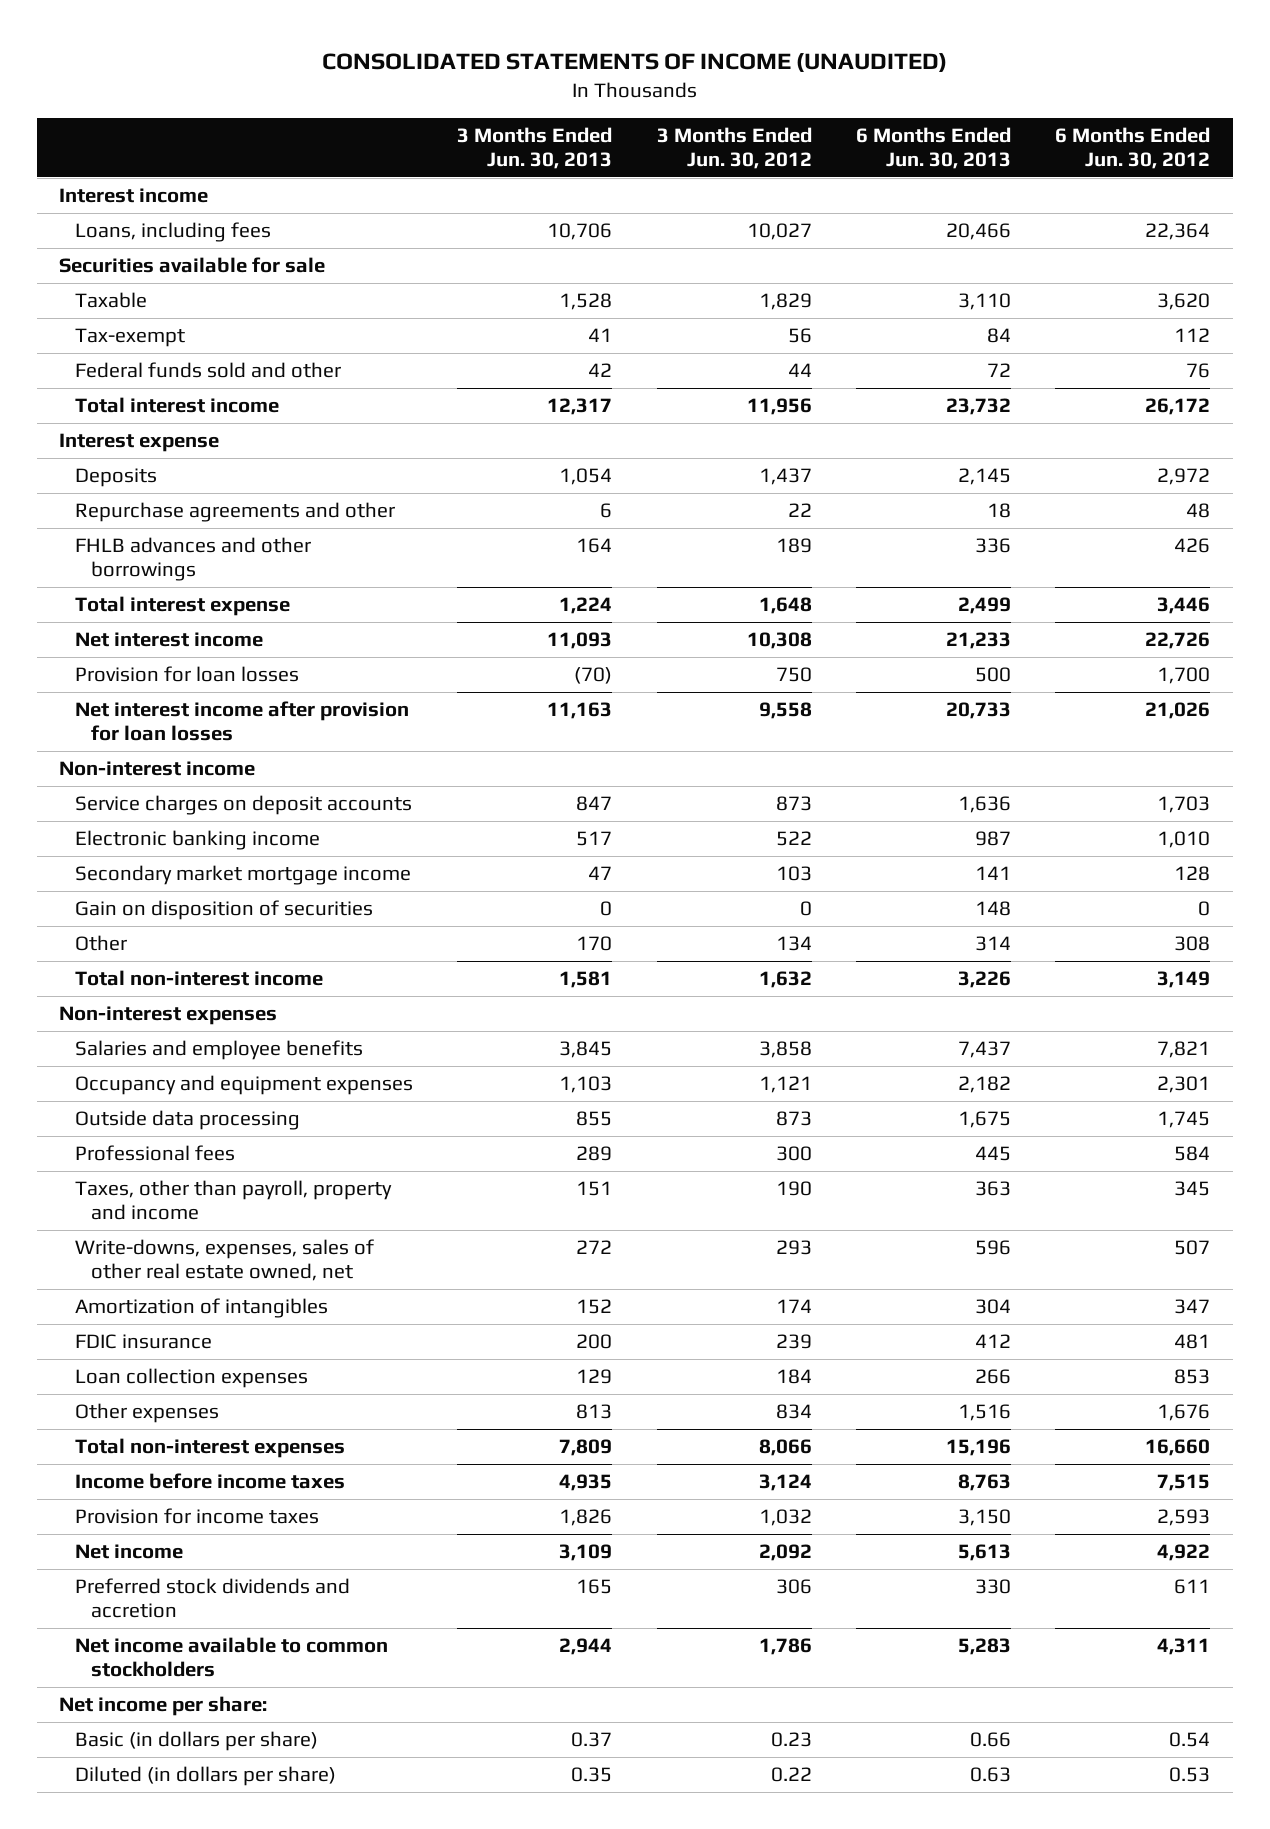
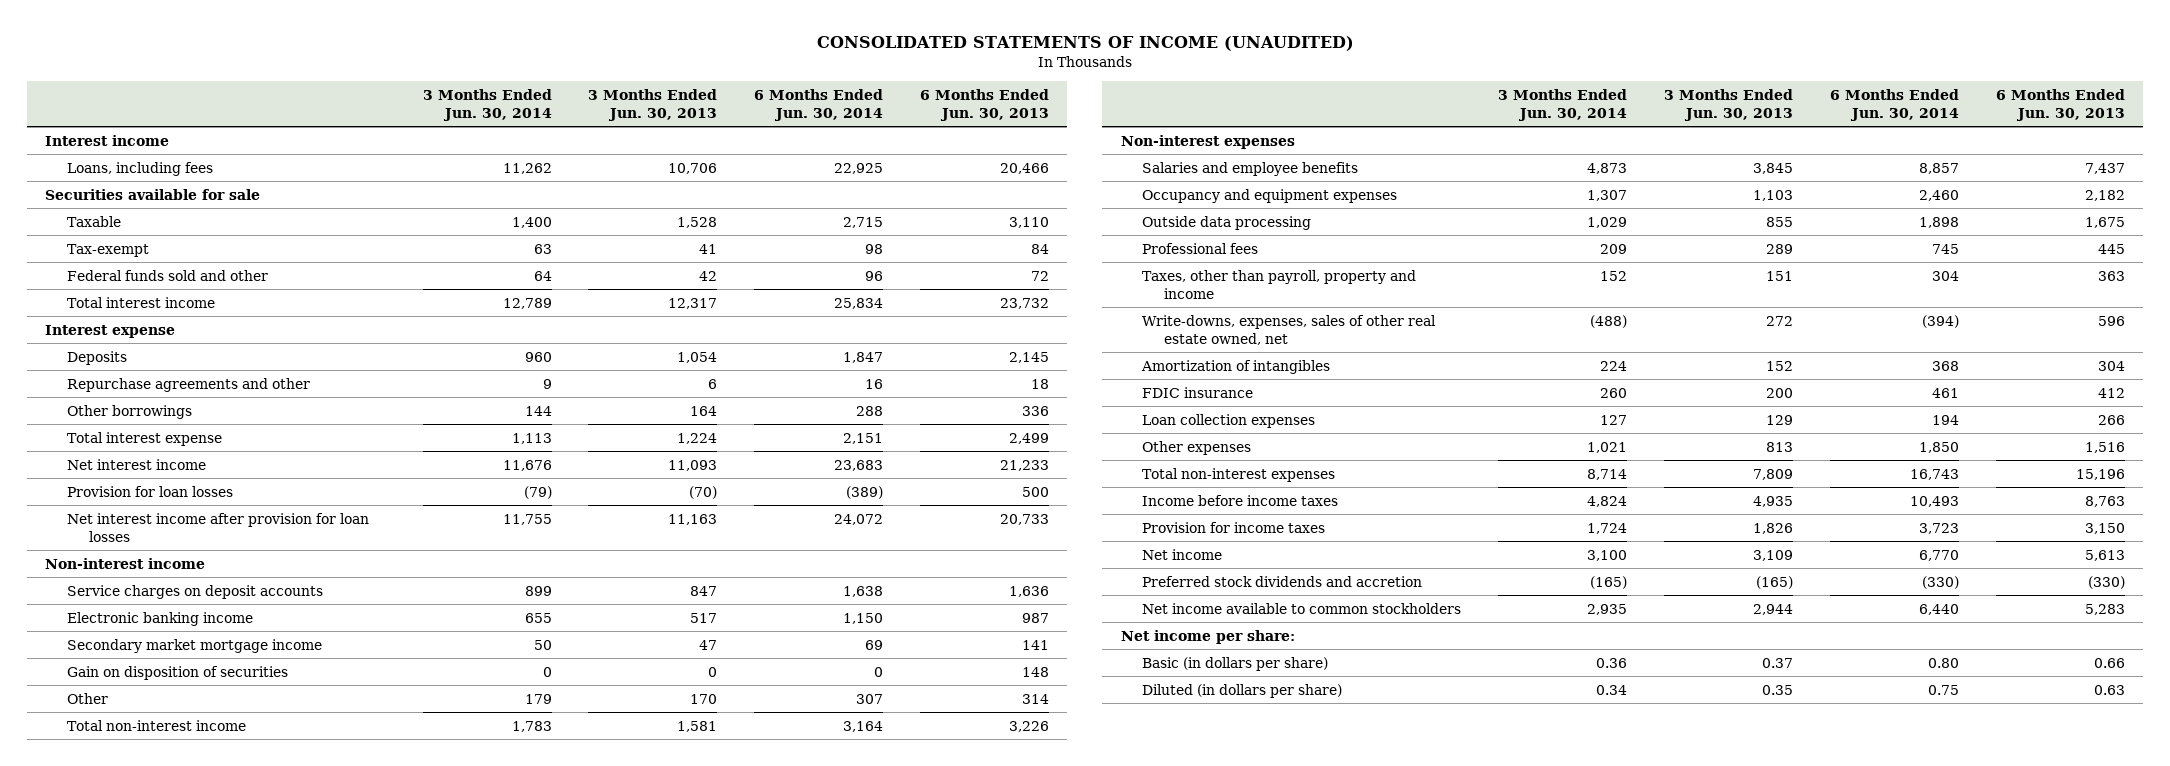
- | 3 Months Ended Jun. 30, 2013 | 3 Months Ended Jun. 30, 2012 | 6 Months Ended Jun. 30, 2013 | 6 Months Ended Jun. 30, 2012
+ | 3 Months Ended Jun. 30, 2014 | 3 Months Ended Jun. 30, 2013 | 6 Months Ended Jun. 30, 2014 | 6 Months Ended Jun. 30, 2013
- FHLB advances and other borrowings | 164 | 189 | 336 | 426
+ Other borrowings | 144 | 164 | 288 | 336
- Preferred stock dividends and accretion | 165 | 306 | 330 | 611
+ Preferred stock dividends and accretion | (165) | (165) | (330) | (330)

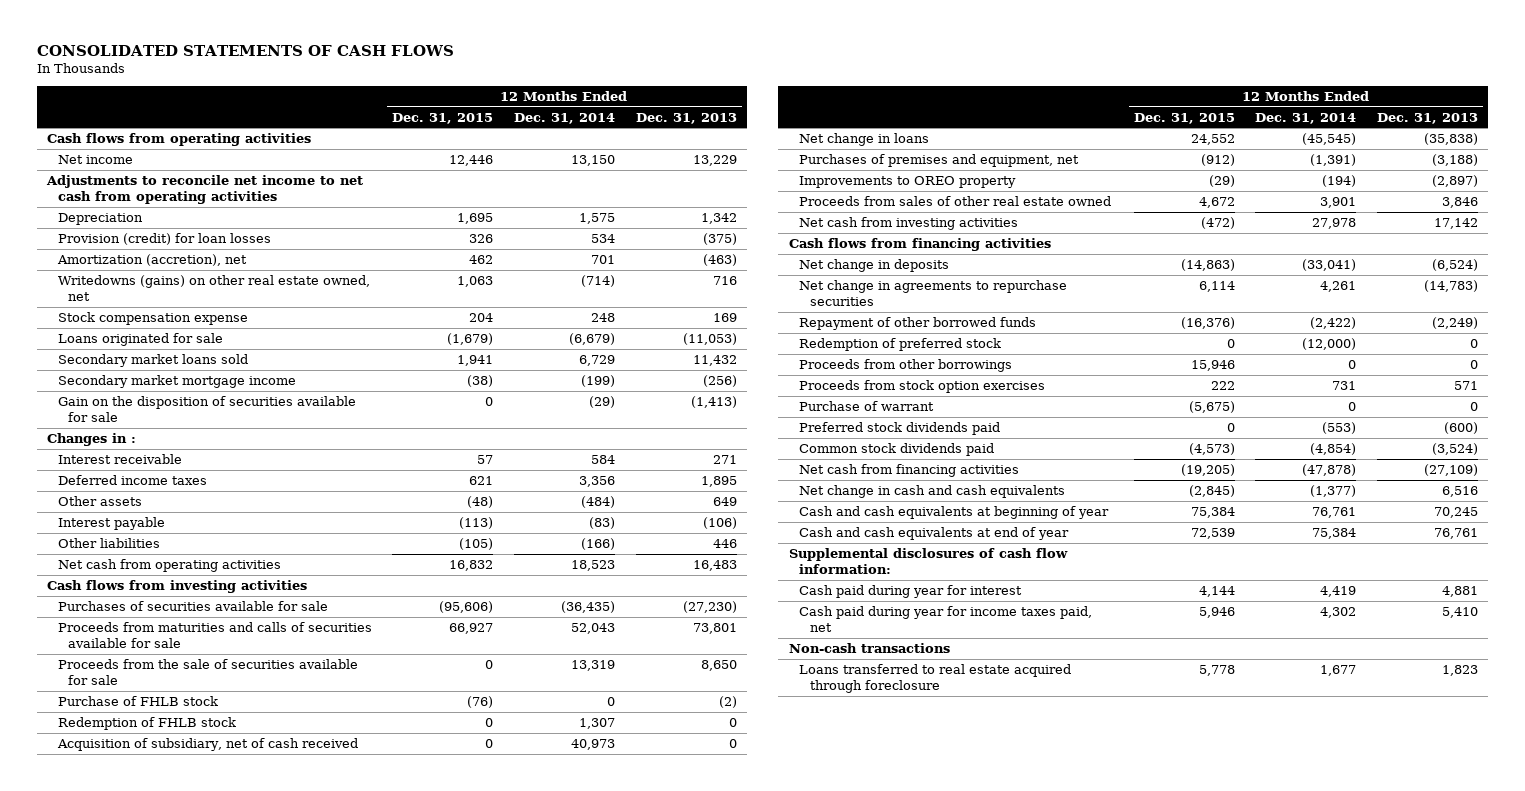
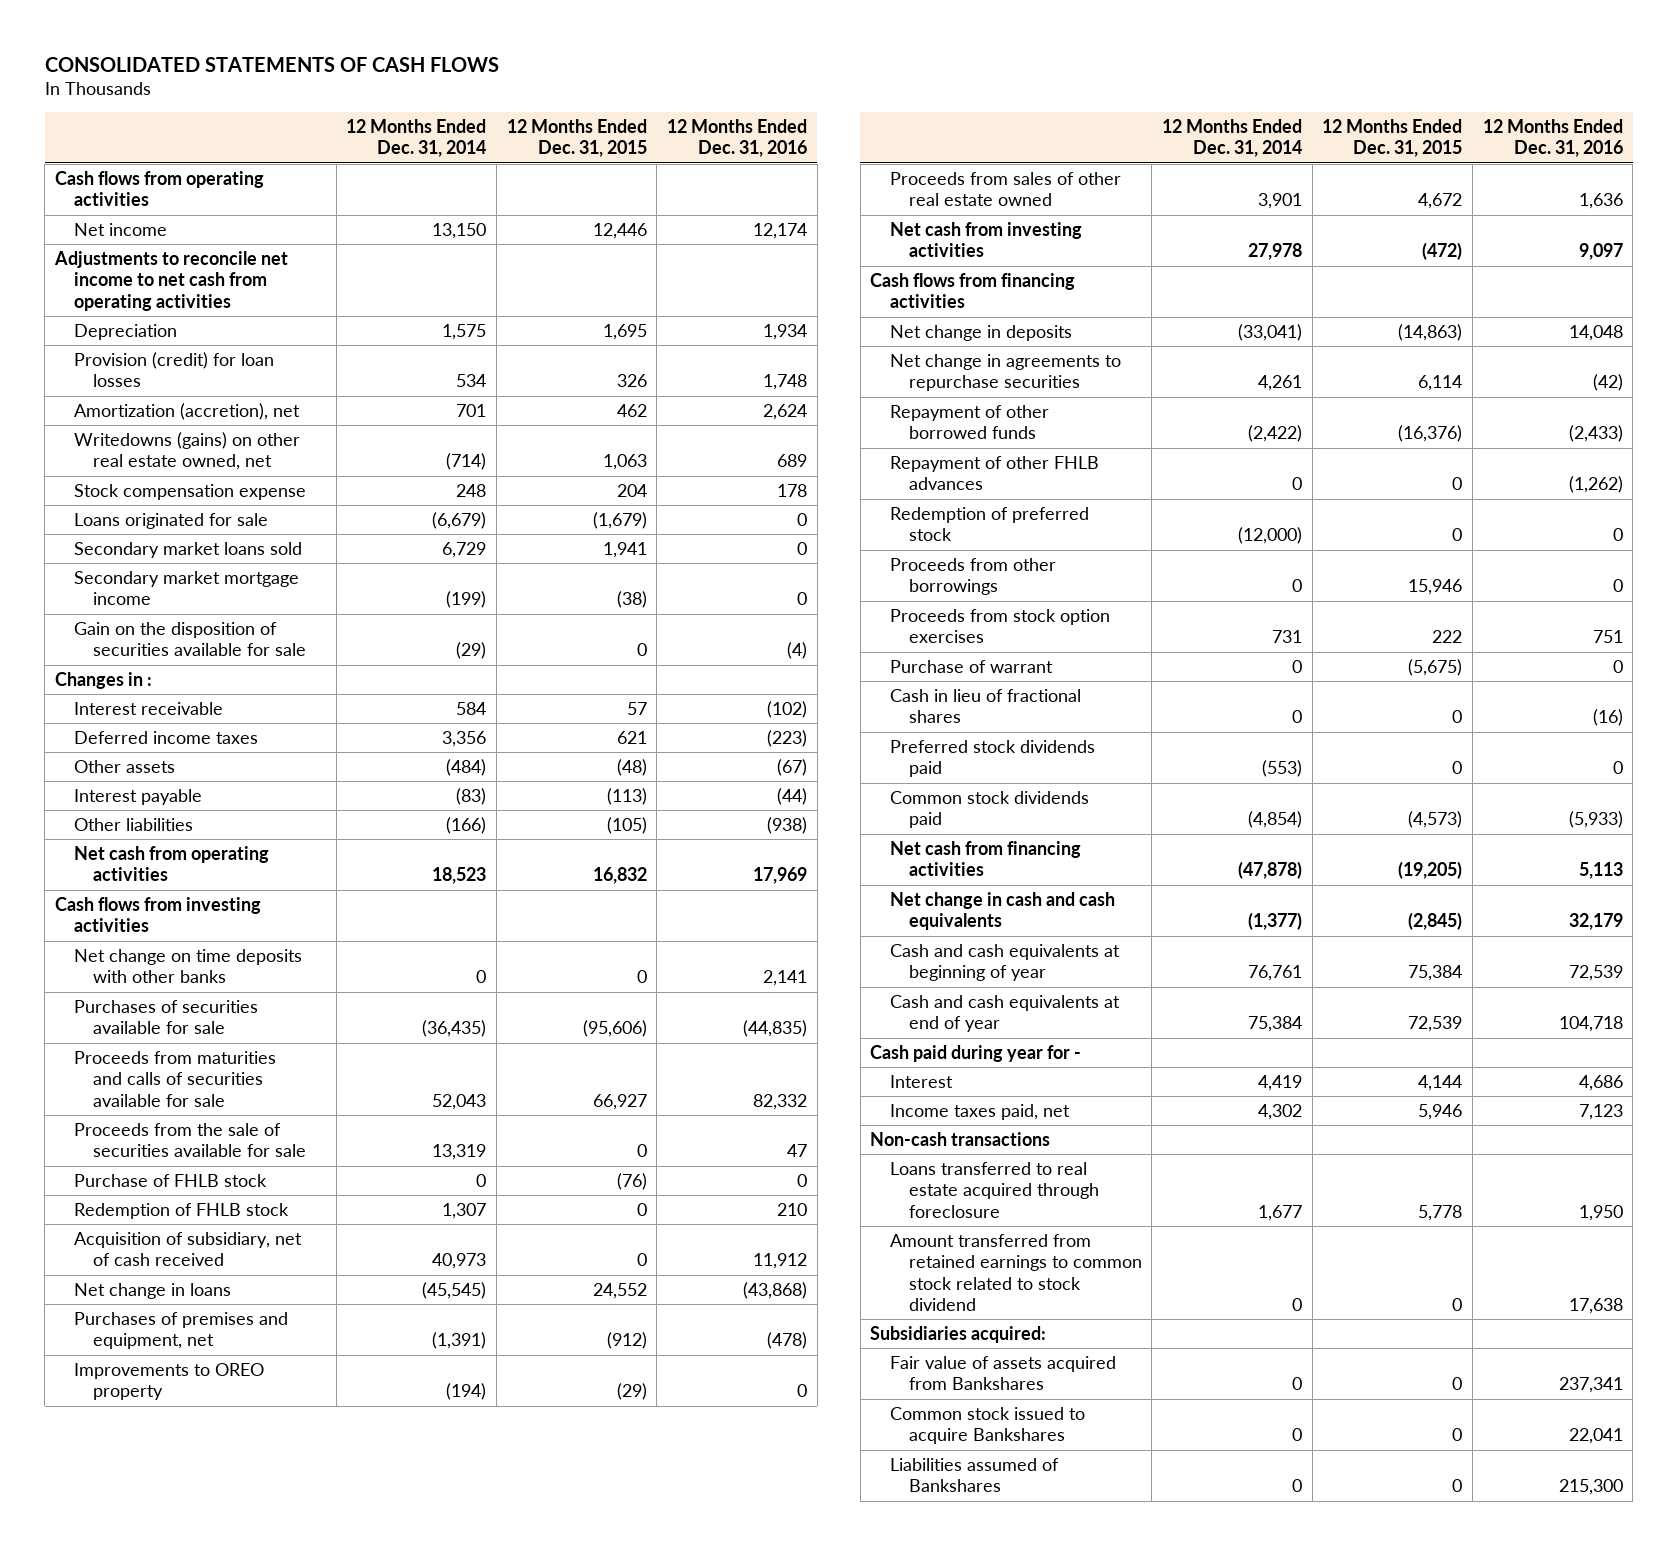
- | 12 Months Ended Dec. 31, 2015 | 12 Months Ended Dec. 31, 2014 | 12 Months Ended Dec. 31, 2013
+ | 12 Months Ended Dec. 31, 2014 | 12 Months Ended Dec. 31, 2015 | 12 Months Ended Dec. 31, 2016
+ Net change on time deposits with other banks | 0 | 0 | 2,141
+ Repayment of other FHLB advances | 0 | 0 | (1,262)
+ Cash in lieu of fractional shares | 0 | 0 | (16)
- Supplemental disclosures of cash flow information:
- Cash paid during year for interest | 4,144 | 4,419 | 4,881
- Cash paid during year for income taxes paid, net | 5,946 | 4,302 | 5,410
+ Cash paid during year for -
+ Interest | 4,419 | 4,144 | 4,686
+ Income taxes paid, net | 4,302 | 5,946 | 7,123
+ Amount transferred from retained earnings to common stock related to stock dividend | 0 | 0 | 17,638
+ Subsidiaries acquired:
+ Fair value of assets acquired from Bankshares | 0 | 0 | 237,341
+ Common stock issued to acquire Bankshares | 0 | 0 | 22,041
+ Liabilities assumed of Bankshares | 0 | 0 | 215,300

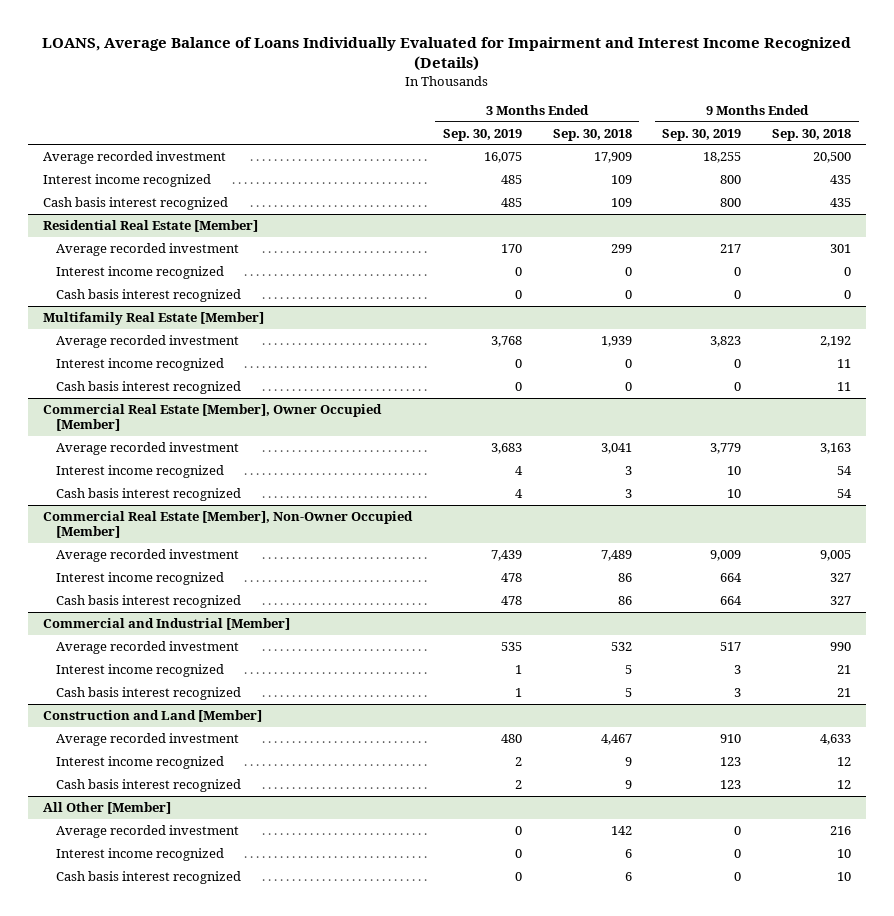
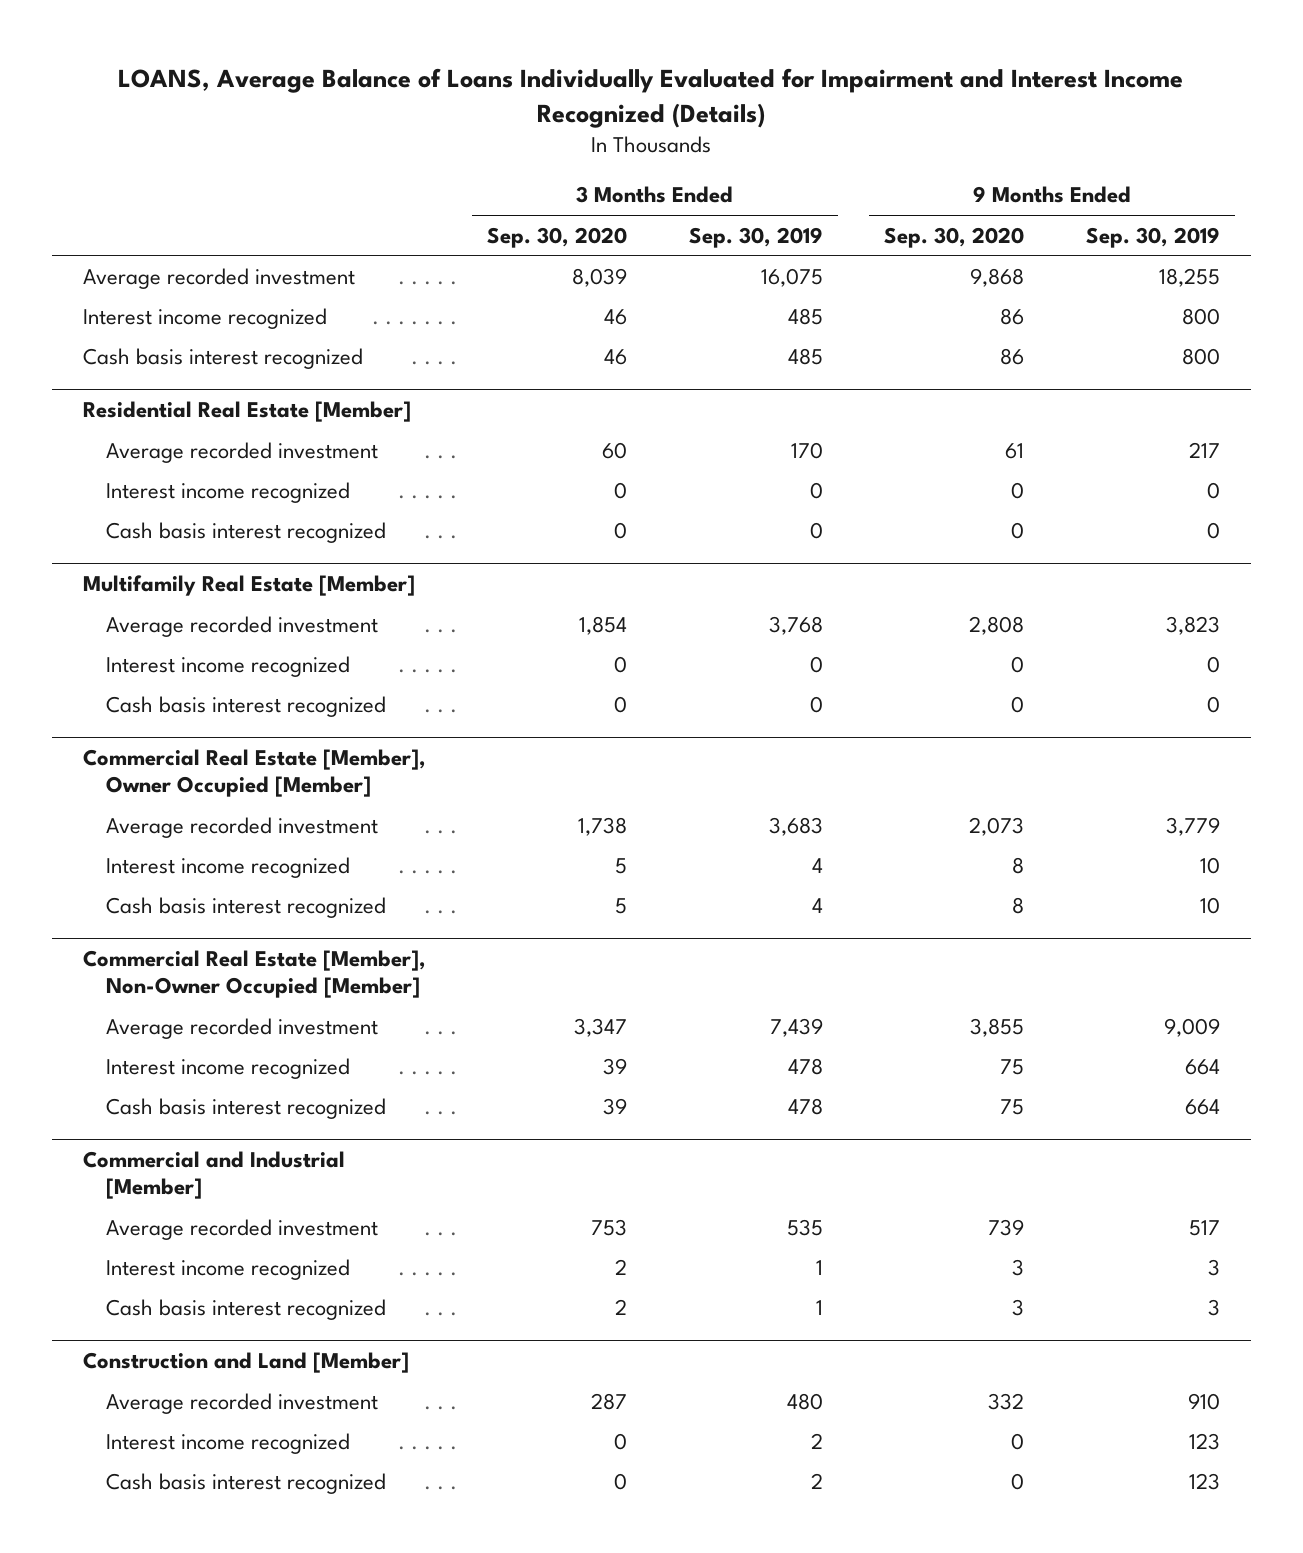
- | 3 Months Ended Sep. 30, 2019 | 3 Months Ended Sep. 30, 2018 | 9 Months Ended Sep. 30, 2019 | 9 Months Ended Sep. 30, 2018
+ | 3 Months Ended Sep. 30, 2020 | 3 Months Ended Sep. 30, 2019 | 9 Months Ended Sep. 30, 2020 | 9 Months Ended Sep. 30, 2019
- All Other [Member]
- Average recorded investment | 0 | 142 | 0 | 216
- Interest income recognized | 0 | 6 | 0 | 10
- Cash basis interest recognized | 0 | 6 | 0 | 10

